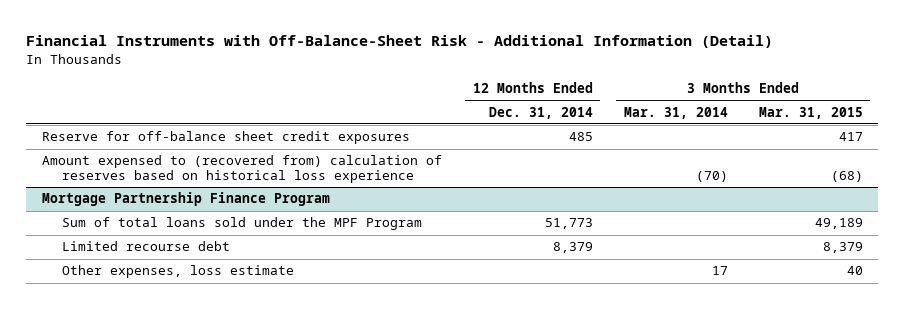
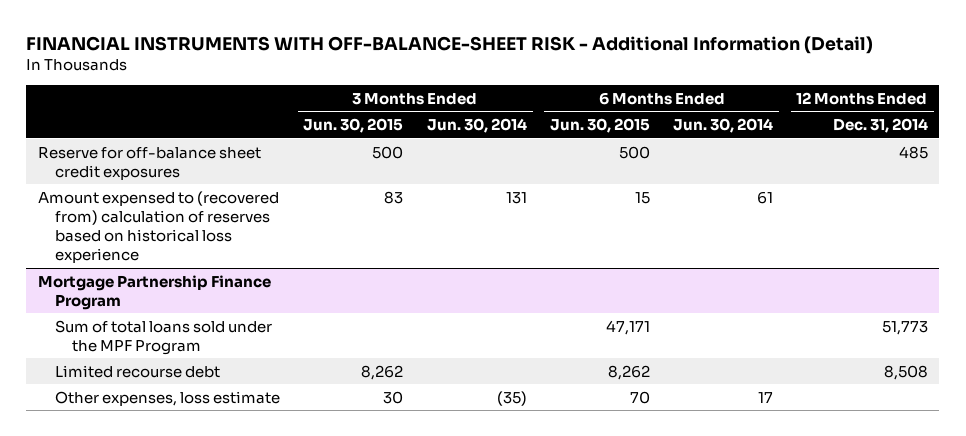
- Financial Instruments with Off-Balance-Sheet Risk - Additional Information (Detail)
+ FINANCIAL INSTRUMENTS WITH OFF-BALANCE-SHEET RISK - Additional Information (Detail)
- | 12 Months Ended Dec. 31, 2014 | 3 Months Ended Mar. 31, 2014 | 3 Months Ended Mar. 31, 2015
+ | 3 Months Ended Jun. 30, 2015 | 3 Months Ended Jun. 30, 2014 | 6 Months Ended Jun. 30, 2015 | 6 Months Ended Jun. 30, 2014 | 12 Months Ended Dec. 31, 2014
@ Mortgage Partnership Finance Program
- Limited recourse debt | 8,379 | | 8,379
+ Limited recourse debt | 8,262 | | 8,262 | | 8,508

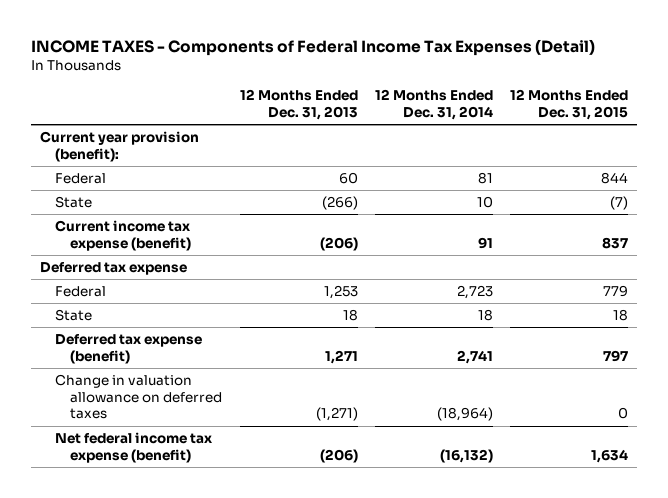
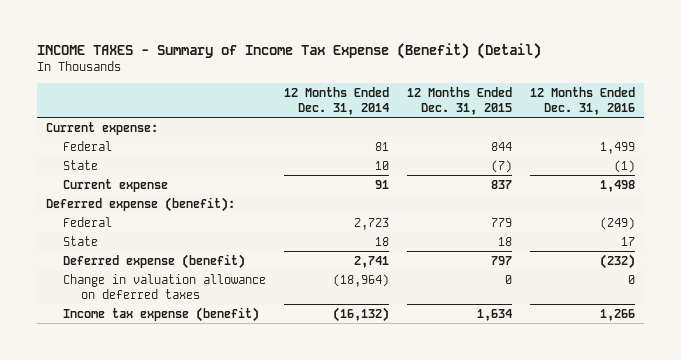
- INCOME TAXES - Components of Federal Income Tax Expenses (Detail)
+ INCOME TAXES - Summary of Income Tax Expense (Benefit) (Detail)
- | 12 Months Ended Dec. 31, 2013 | 12 Months Ended Dec. 31, 2014 | 12 Months Ended Dec. 31, 2015
+ | 12 Months Ended Dec. 31, 2014 | 12 Months Ended Dec. 31, 2015 | 12 Months Ended Dec. 31, 2016
- Current year provision (benefit):
+ Current expense:
- Current income tax expense (benefit) | (206) | 91 | 837
- Deferred tax expense
+ Current expense | 91 | 837 | 1,498
+ Deferred expense (benefit):
- Deferred tax expense (benefit) | 1,271 | 2,741 | 797
+ Deferred expense (benefit) | 2,741 | 797 | (232)
- Net federal income tax expense (benefit) | (206) | (16,132) | 1,634
+ Income tax expense (benefit) | (16,132) | 1,634 | 1,266

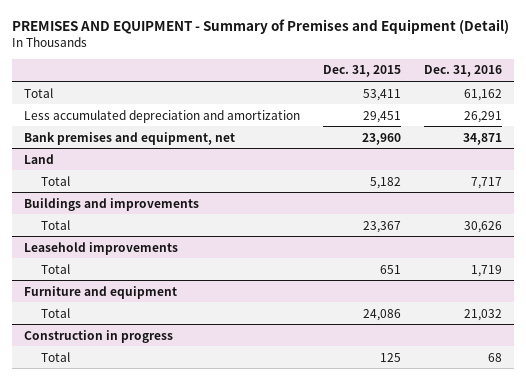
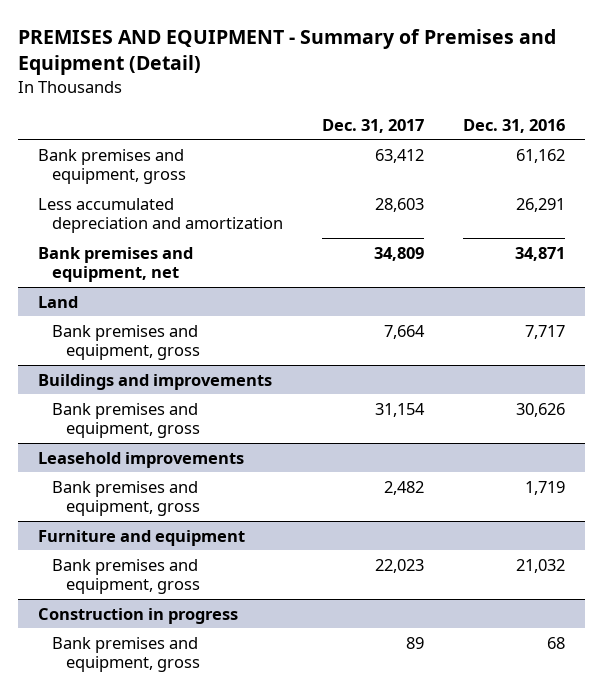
- | Dec. 31, 2015 | Dec. 31, 2016
+ | Dec. 31, 2017 | Dec. 31, 2016
- Total | 53,411 | 61,162
+ Bank premises and equipment, gross | 63,412 | 61,162
@ Land
- Total | 5,182 | 7,717
+ Bank premises and equipment, gross | 7,664 | 7,717
@ Buildings and improvements
- Total | 23,367 | 30,626
+ Bank premises and equipment, gross | 31,154 | 30,626
@ Leasehold improvements
- Total | 651 | 1,719
+ Bank premises and equipment, gross | 2,482 | 1,719
@ Furniture and equipment
- Total | 24,086 | 21,032
+ Bank premises and equipment, gross | 22,023 | 21,032
@ Construction in progress
- Total | 125 | 68
+ Bank premises and equipment, gross | 89 | 68

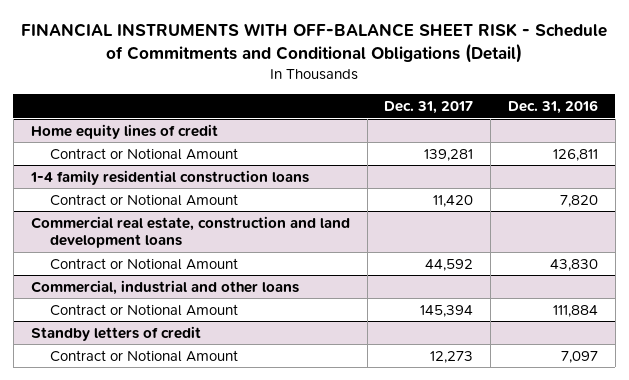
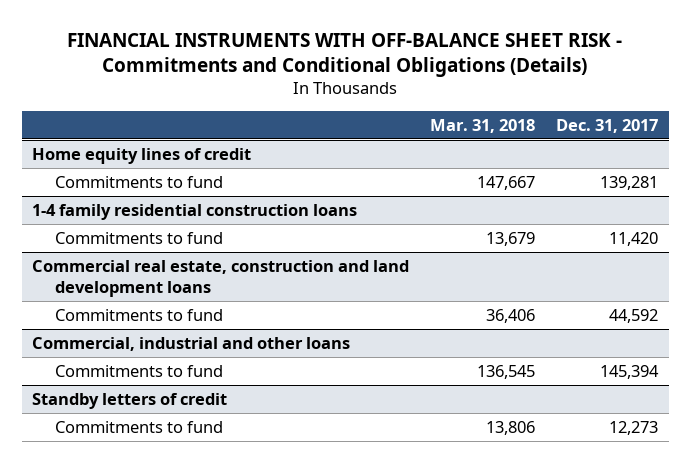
- FINANCIAL INSTRUMENTS WITH OFF-BALANCE SHEET RISK - Schedule of Commitments and Conditional Obligations (Detail)
+ FINANCIAL INSTRUMENTS WITH OFF-BALANCE SHEET RISK - Commitments and Conditional Obligations (Details)
- | Dec. 31, 2017 | Dec. 31, 2016
+ | Mar. 31, 2018 | Dec. 31, 2017
@ Home equity lines of credit
- Contract or Notional Amount | 139,281 | 126,811
+ Commitments to fund | 147,667 | 139,281
@ 1-4 family residential construction loans
- Contract or Notional Amount | 11,420 | 7,820
+ Commitments to fund | 13,679 | 11,420
@ Commercial real estate, construction and land development loans
- Contract or Notional Amount | 44,592 | 43,830
+ Commitments to fund | 36,406 | 44,592
@ Commercial, industrial and other loans
- Contract or Notional Amount | 145,394 | 111,884
+ Commitments to fund | 136,545 | 145,394
@ Standby letters of credit
- Contract or Notional Amount | 12,273 | 7,097
+ Commitments to fund | 13,806 | 12,273

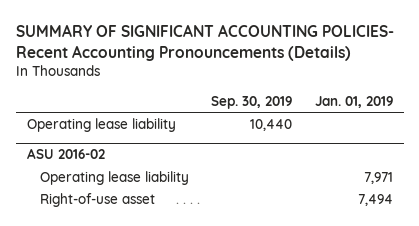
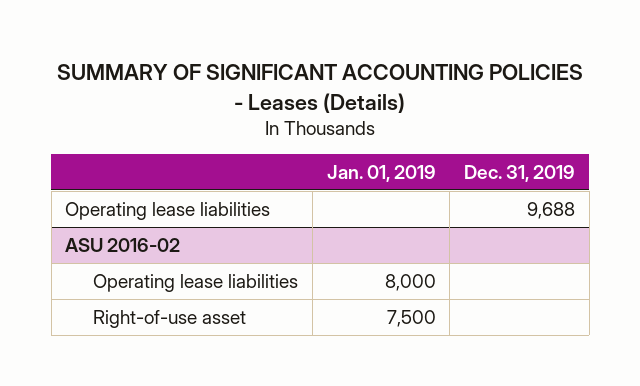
- SUMMARY OF SIGNIFICANT ACCOUNTING POLICIES- Recent Accounting Pronouncements (Details)
+ SUMMARY OF SIGNIFICANT ACCOUNTING POLICIES - Leases (Details)
- | Sep. 30, 2019 | Jan. 01, 2019
+ | Jan. 01, 2019 | Dec. 31, 2019
- Operating lease liability | 10,440 |
+ Operating lease liabilities | | 9,688
@ ASU 2016-02
- Operating lease liability | | 7,971
- Right-of-use asset | | 7,494
+ Operating lease liabilities | 8,000 |
+ Right-of-use asset | 7,500 |

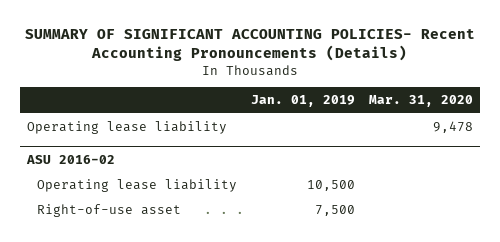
- SUMMARY OF SIGNIFICANT ACCOUNTING POLICIES - Leases (Details)
+ SUMMARY OF SIGNIFICANT ACCOUNTING POLICIES- Recent Accounting Pronouncements (Details)
- | Jan. 01, 2019 | Dec. 31, 2019
+ | Jan. 01, 2019 | Mar. 31, 2020
- Operating lease liabilities | | 9,688
+ Operating lease liability | | 9,478
@ ASU 2016-02
- Operating lease liabilities | 8,000 |
+ Operating lease liability | 10,500 |

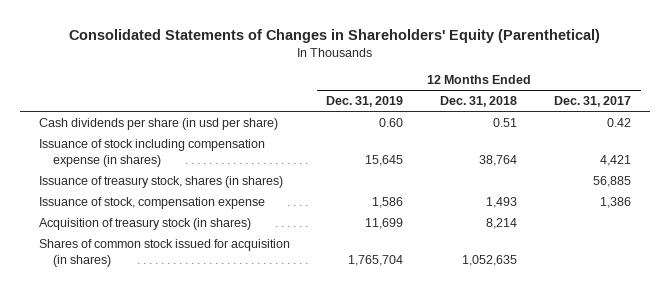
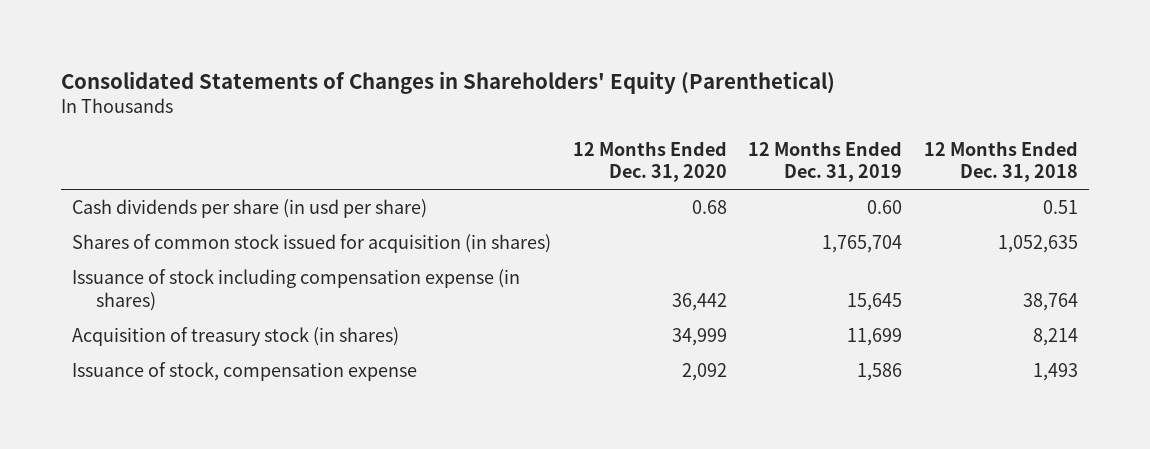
- | 12 Months Ended Dec. 31, 2019 | 12 Months Ended Dec. 31, 2018 | 12 Months Ended Dec. 31, 2017
+ | 12 Months Ended Dec. 31, 2020 | 12 Months Ended Dec. 31, 2019 | 12 Months Ended Dec. 31, 2018
moved up: Shares of common stock issued for acquisition (in shares) | | 1,765,704 | 1,052,635
- Issuance of treasury stock, shares (in shares) | | | 56,885
moved down: Issuance of stock, compensation expense | 2,092 | 1,586 | 1,493

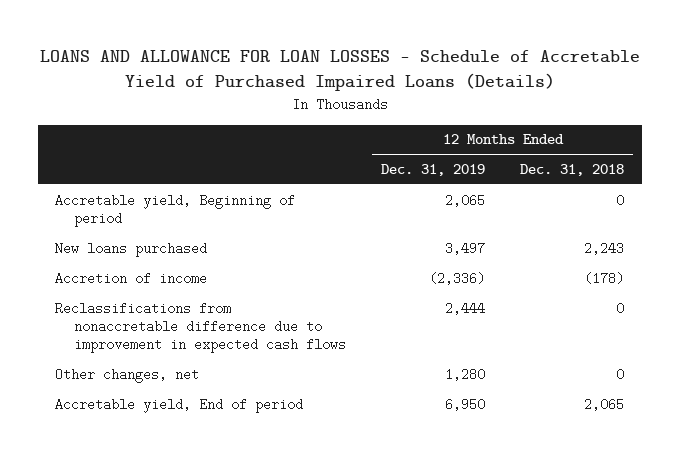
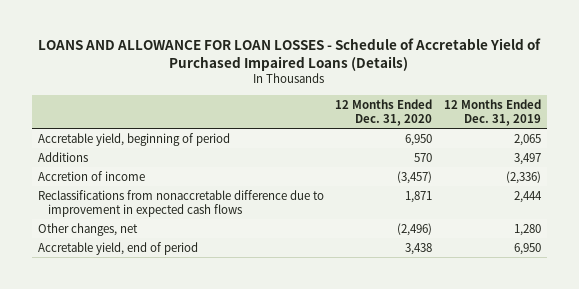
- | 12 Months Ended Dec. 31, 2019 | 12 Months Ended Dec. 31, 2018
+ | 12 Months Ended Dec. 31, 2020 | 12 Months Ended Dec. 31, 2019
- Accretable yield, Beginning of period | 2,065 | 0
- New loans purchased | 3,497 | 2,243
+ Accretable yield, beginning of period | 6,950 | 2,065
+ Additions | 570 | 3,497
- Accretable yield, End of period | 6,950 | 2,065
+ Accretable yield, end of period | 3,438 | 6,950

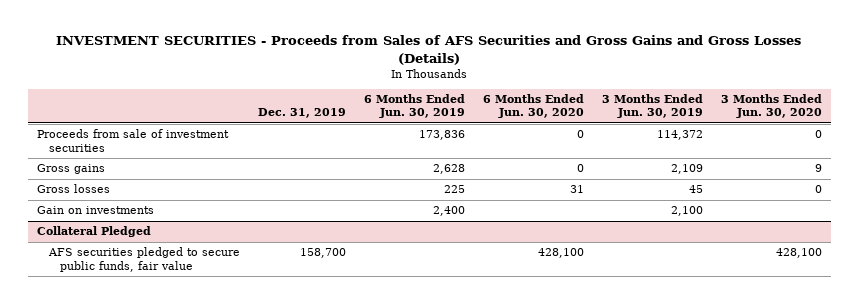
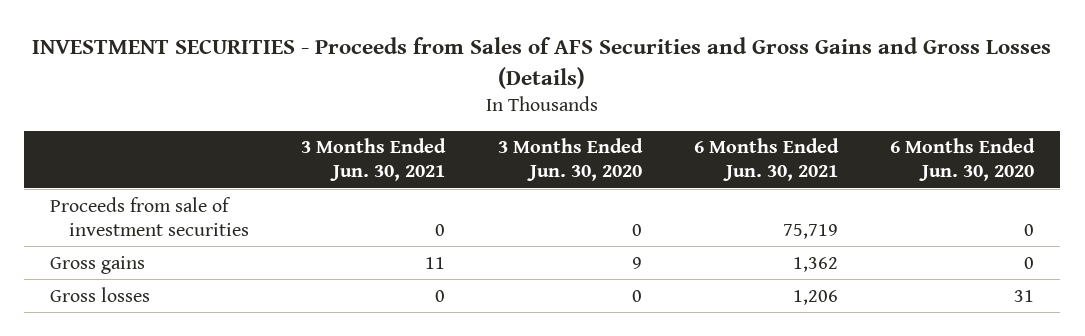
- | Dec. 31, 2019 | 6 Months Ended Jun. 30, 2019 | 6 Months Ended Jun. 30, 2020 | 3 Months Ended Jun. 30, 2019 | 3 Months Ended Jun. 30, 2020
+ | 3 Months Ended Jun. 30, 2021 | 3 Months Ended Jun. 30, 2020 | 6 Months Ended Jun. 30, 2021 | 6 Months Ended Jun. 30, 2020
- Gain on investments | | 2,400 | | 2,100 |
- Collateral Pledged
- AFS securities pledged to secure public funds, fair value | 158,700 | | 428,100 | | 428,100

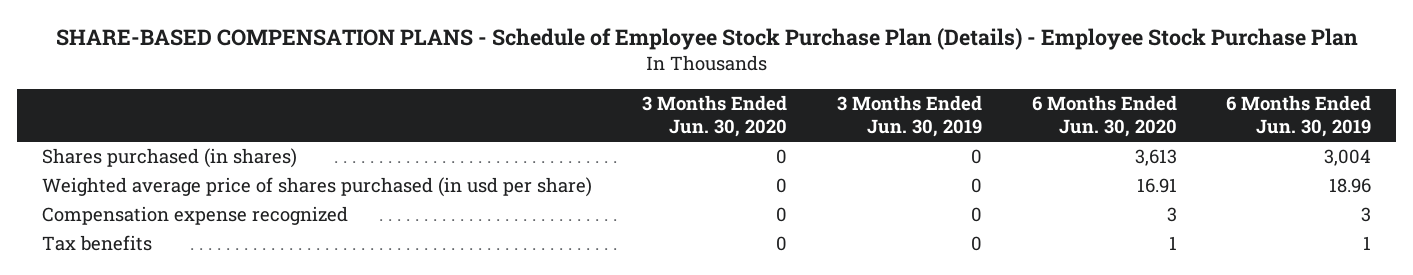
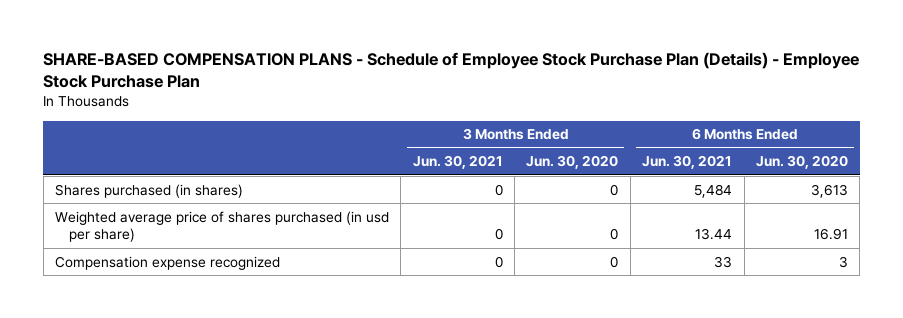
- | 3 Months Ended Jun. 30, 2020 | 3 Months Ended Jun. 30, 2019 | 6 Months Ended Jun. 30, 2020 | 6 Months Ended Jun. 30, 2019
+ | 3 Months Ended Jun. 30, 2021 | 3 Months Ended Jun. 30, 2020 | 6 Months Ended Jun. 30, 2021 | 6 Months Ended Jun. 30, 2020
- Tax benefits | 0 | 0 | 1 | 1

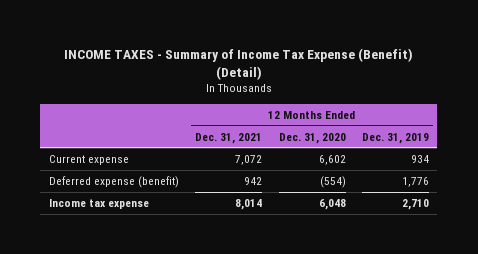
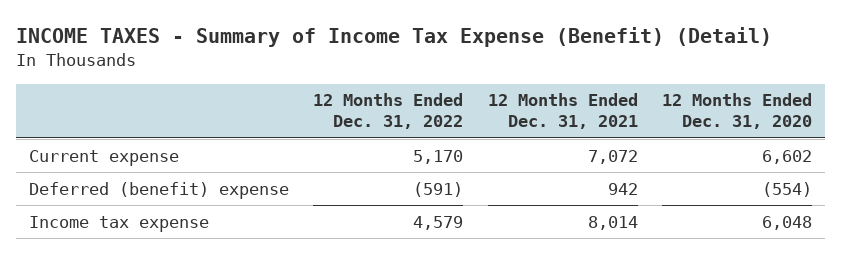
- | 12 Months Ended Dec. 31, 2021 | 12 Months Ended Dec. 31, 2020 | 12 Months Ended Dec. 31, 2019
+ | 12 Months Ended Dec. 31, 2022 | 12 Months Ended Dec. 31, 2021 | 12 Months Ended Dec. 31, 2020
- Deferred expense (benefit) | 942 | (554) | 1,776
+ Deferred (benefit) expense | (591) | 942 | (554)

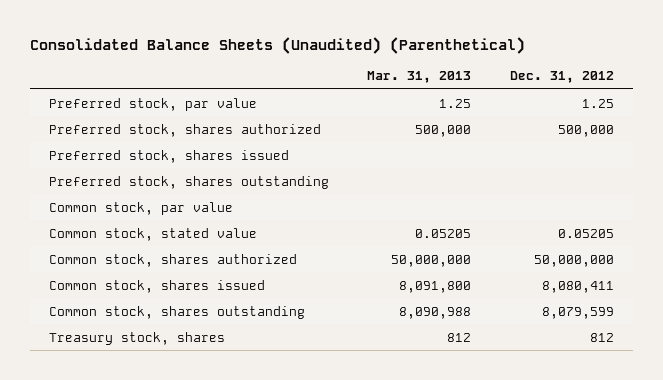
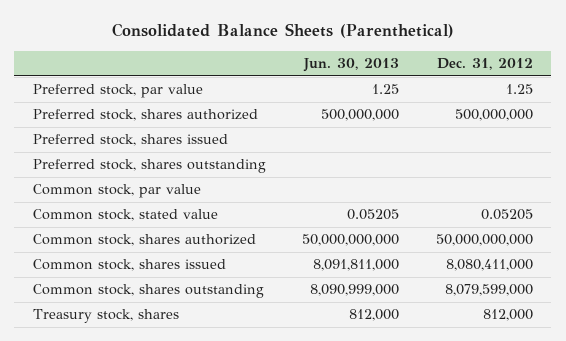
- Consolidated Balance Sheets (Unaudited) (Parenthetical)
+ Consolidated Balance Sheets (Parenthetical)
- | Mar. 31, 2013 | Dec. 31, 2012
+ | Jun. 30, 2013 | Dec. 31, 2012
- Preferred stock, shares authorized | 500,000 | 500,000
+ Preferred stock, shares authorized | 500,000,000 | 500,000,000
- Common stock, shares authorized | 50,000,000 | 50,000,000
- Common stock, shares issued | 8,091,800 | 8,080,411
- Common stock, shares outstanding | 8,090,988 | 8,079,599
- Treasury stock, shares | 812 | 812
+ Common stock, shares authorized | 50,000,000,000 | 50,000,000,000
+ Common stock, shares issued | 8,091,811,000 | 8,080,411,000
+ Common stock, shares outstanding | 8,090,999,000 | 8,079,599,000
+ Treasury stock, shares | 812,000 | 812,000

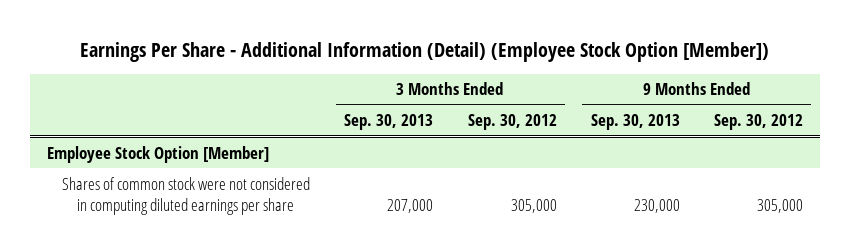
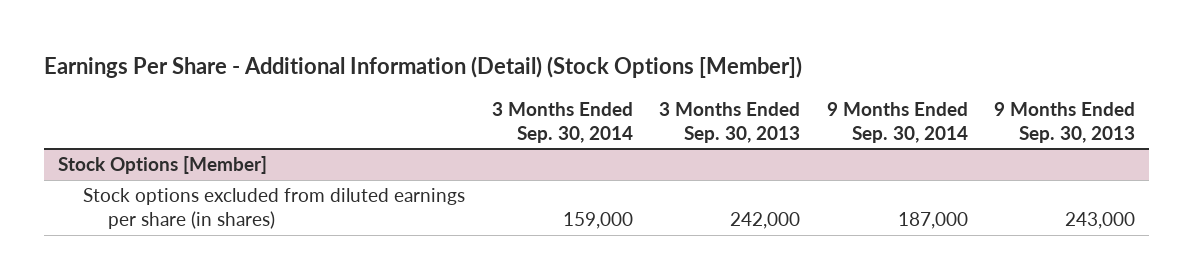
- Earnings Per Share - Additional Information (Detail) (Employee Stock Option [Member])
+ Earnings Per Share - Additional Information (Detail) (Stock Options [Member])
- | 3 Months Ended Sep. 30, 2013 | 3 Months Ended Sep. 30, 2012 | 9 Months Ended Sep. 30, 2013 | 9 Months Ended Sep. 30, 2012
+ | 3 Months Ended Sep. 30, 2014 | 3 Months Ended Sep. 30, 2013 | 9 Months Ended Sep. 30, 2014 | 9 Months Ended Sep. 30, 2013
- Employee Stock Option [Member]
- Shares of common stock were not considered in computing diluted earnings per share | 207,000 | 305,000 | 230,000 | 305,000
+ Stock Options [Member]
+ Stock options excluded from diluted earnings per share (in shares) | 159,000 | 242,000 | 187,000 | 243,000

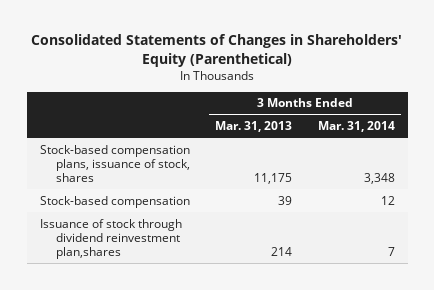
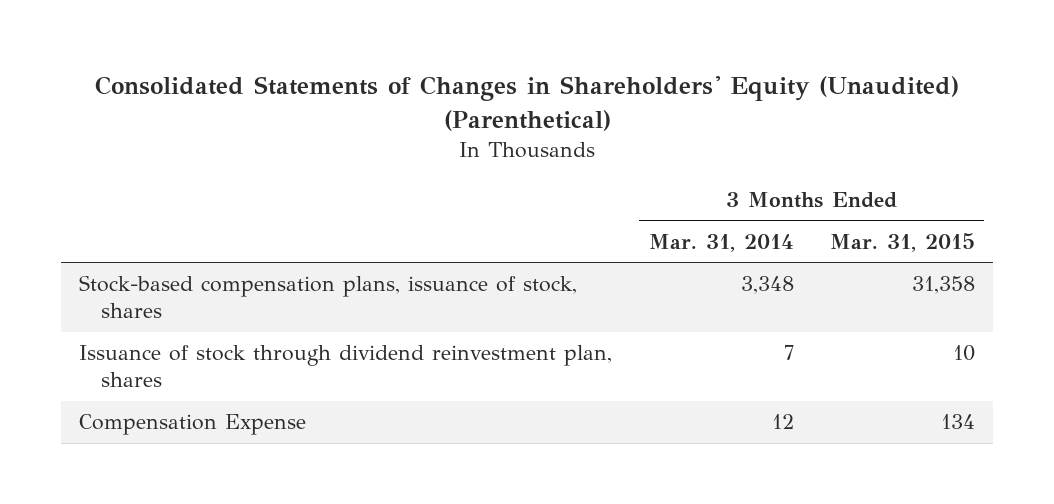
- Consolidated Statements of Changes in Shareholders' Equity (Parenthetical)
+ Consolidated Statements of Changes in Shareholders' Equity (Unaudited) (Parenthetical)
- | 3 Months Ended Mar. 31, 2013 | 3 Months Ended Mar. 31, 2014
+ | 3 Months Ended Mar. 31, 2014 | 3 Months Ended Mar. 31, 2015
- Stock-based compensation | 39 | 12
- Issuance of stock through dividend reinvestment plan,shares | 214 | 7
+ Issuance of stock through dividend reinvestment plan, shares | 7 | 10
+ Compensation Expense | 12 | 134

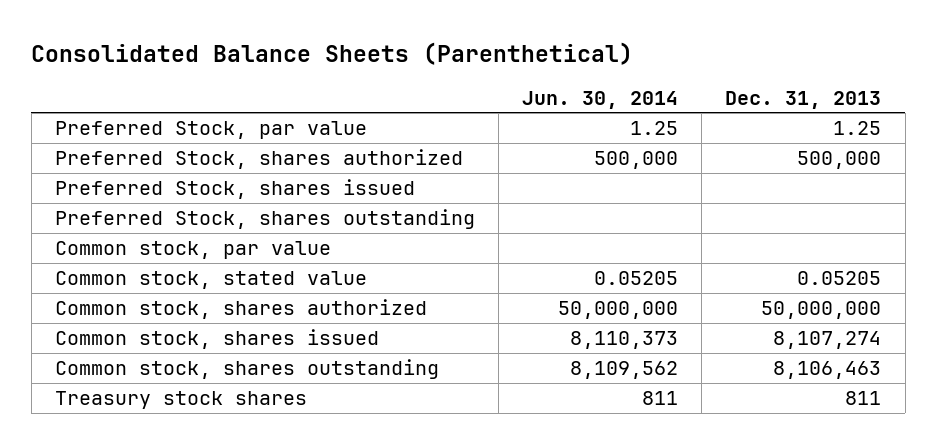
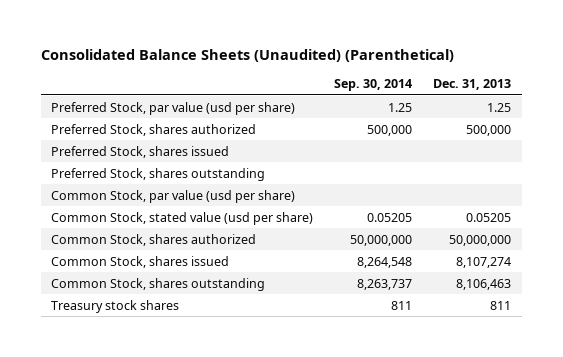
- Consolidated Balance Sheets (Parenthetical)
+ Consolidated Balance Sheets (Unaudited) (Parenthetical)
- | Jun. 30, 2014 | Dec. 31, 2013
+ | Sep. 30, 2014 | Dec. 31, 2013
- Preferred Stock, par value | 1.25 | 1.25
+ Preferred Stock, par value (usd per share) | 1.25 | 1.25
- Common stock, par value
- Common stock, stated value | 0.05205 | 0.05205
- Common stock, shares authorized | 50,000,000 | 50,000,000
- Common stock, shares issued | 8,110,373 | 8,107,274
- Common stock, shares outstanding | 8,109,562 | 8,106,463
+ Common Stock, par value (usd per share)
+ Common Stock, stated value (usd per share) | 0.05205 | 0.05205
+ Common Stock, shares authorized | 50,000,000 | 50,000,000
+ Common Stock, shares issued | 8,264,548 | 8,107,274
+ Common Stock, shares outstanding | 8,263,737 | 8,106,463

